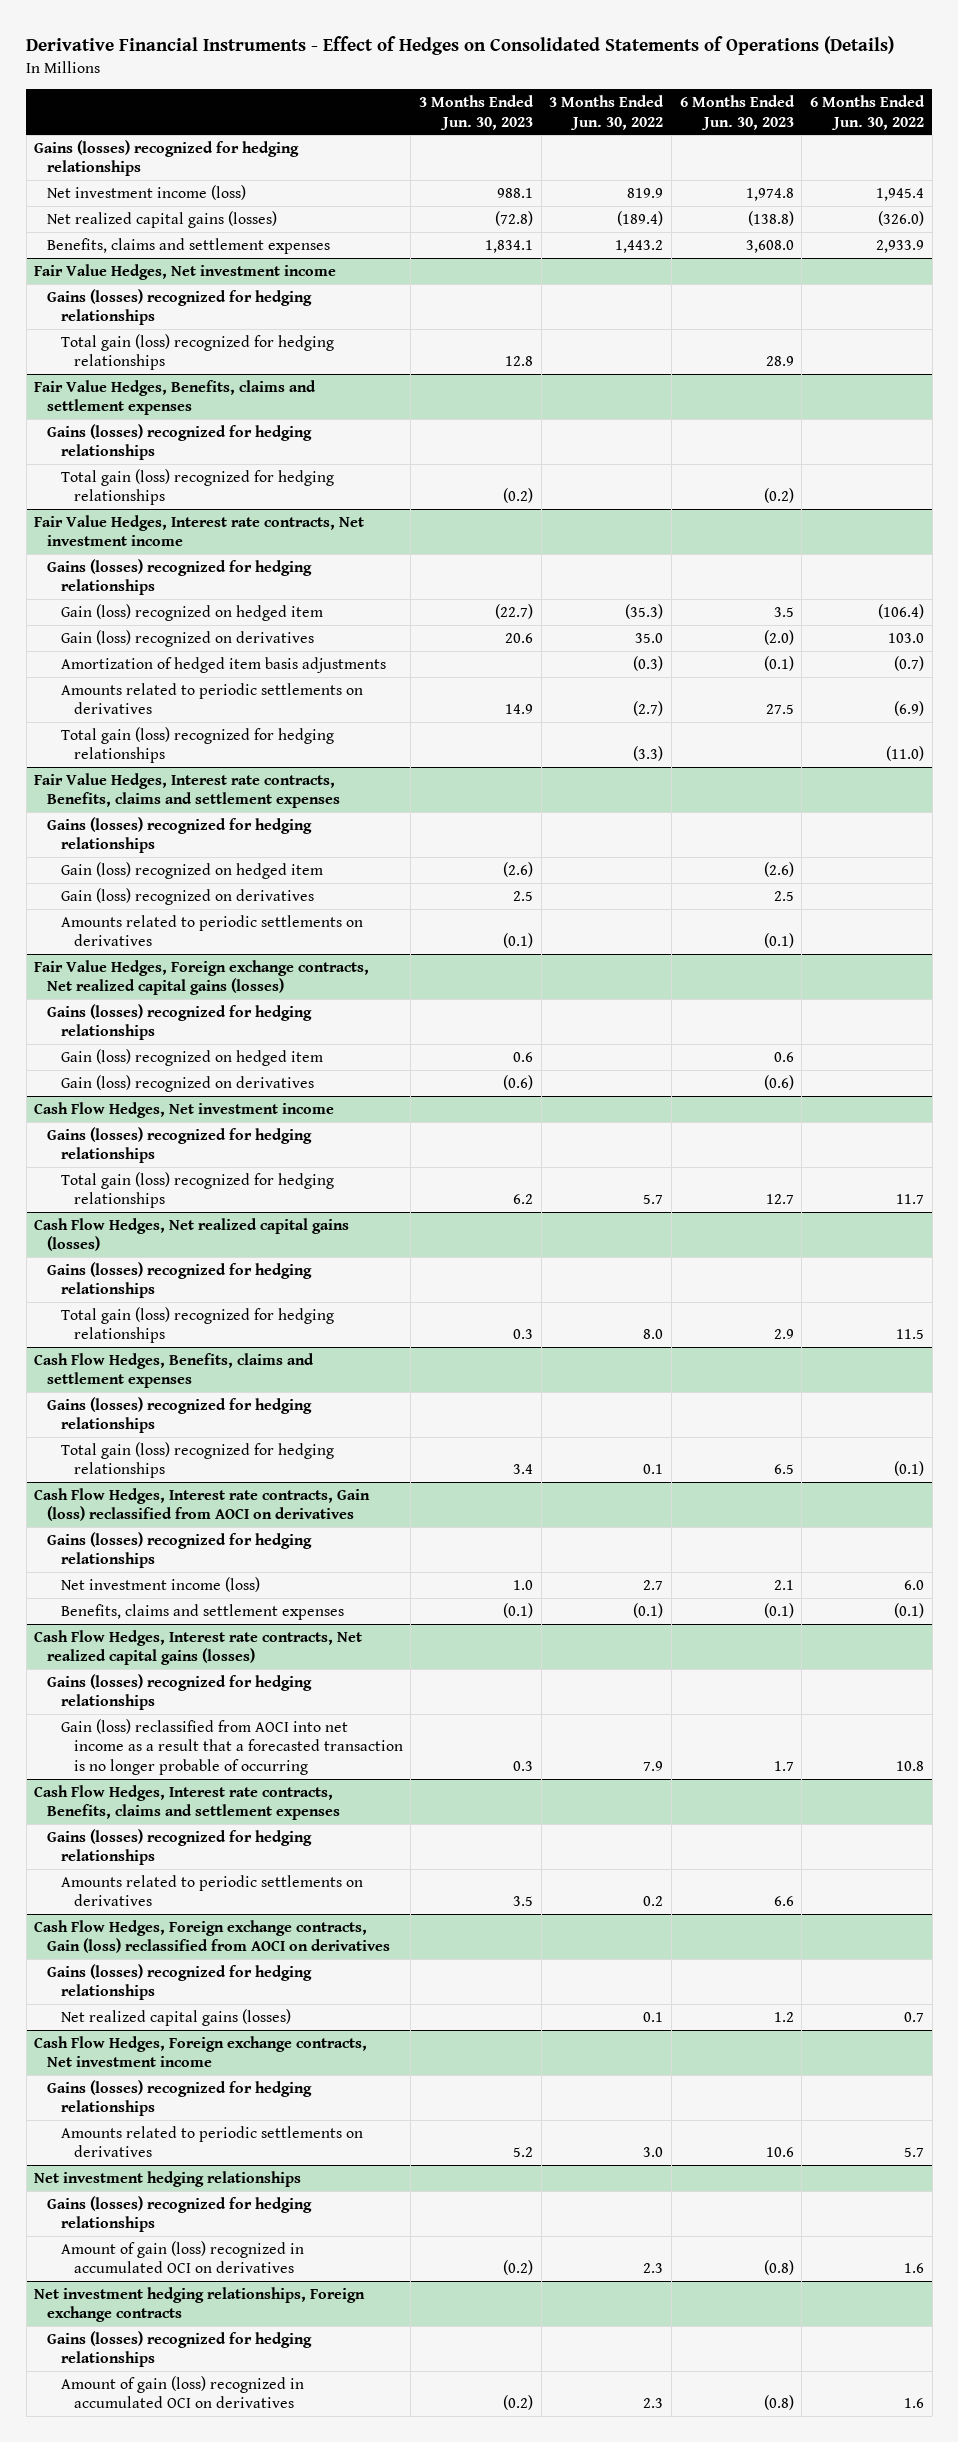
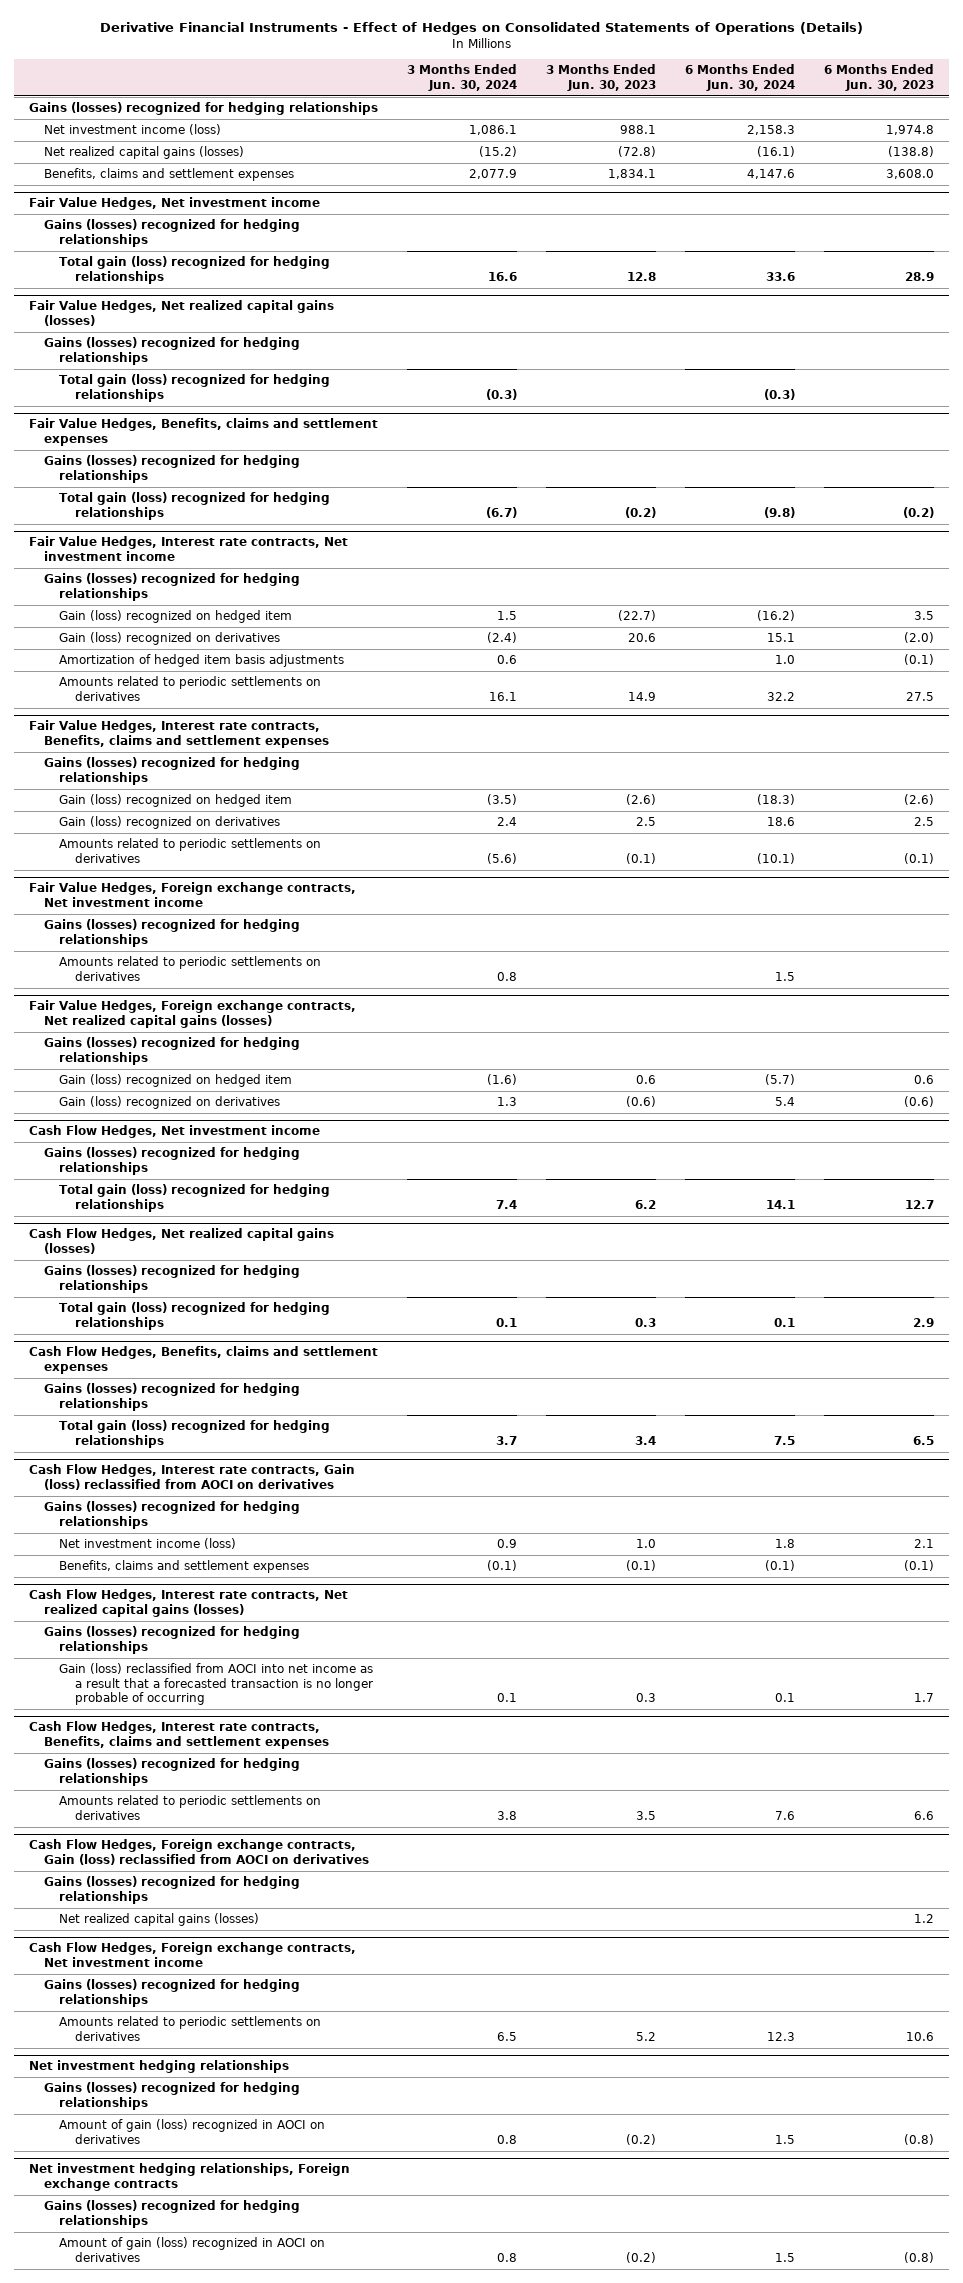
- | 3 Months Ended Jun. 30, 2023 | 3 Months Ended Jun. 30, 2022 | 6 Months Ended Jun. 30, 2023 | 6 Months Ended Jun. 30, 2022
+ | 3 Months Ended Jun. 30, 2024 | 3 Months Ended Jun. 30, 2023 | 6 Months Ended Jun. 30, 2024 | 6 Months Ended Jun. 30, 2023
+ Fair Value Hedges, Net realized capital gains (losses)
+ Gains (losses) recognized for hedging relationships
+ Total gain (loss) recognized for hedging relationships | (0.3) | | (0.3) |
@ Fair Value Hedges, Interest rate contracts, Net investment income
- Total gain (loss) recognized for hedging relationships | | (3.3) | | (11.0)
+ Fair Value Hedges, Foreign exchange contracts, Net investment income
+ Gains (losses) recognized for hedging relationships
+ Amounts related to periodic settlements on derivatives | 0.8 | | 1.5 |
@ Net investment hedging relationships
- Amount of gain (loss) recognized in accumulated OCI on derivatives | (0.2) | 2.3 | (0.8) | 1.6
+ Amount of gain (loss) recognized in AOCI on derivatives | 0.8 | (0.2) | 1.5 | (0.8)
@ Net investment hedging relationships, Foreign exchange contracts
- Amount of gain (loss) recognized in accumulated OCI on derivatives | (0.2) | 2.3 | (0.8) | 1.6
+ Amount of gain (loss) recognized in AOCI on derivatives | 0.8 | (0.2) | 1.5 | (0.8)

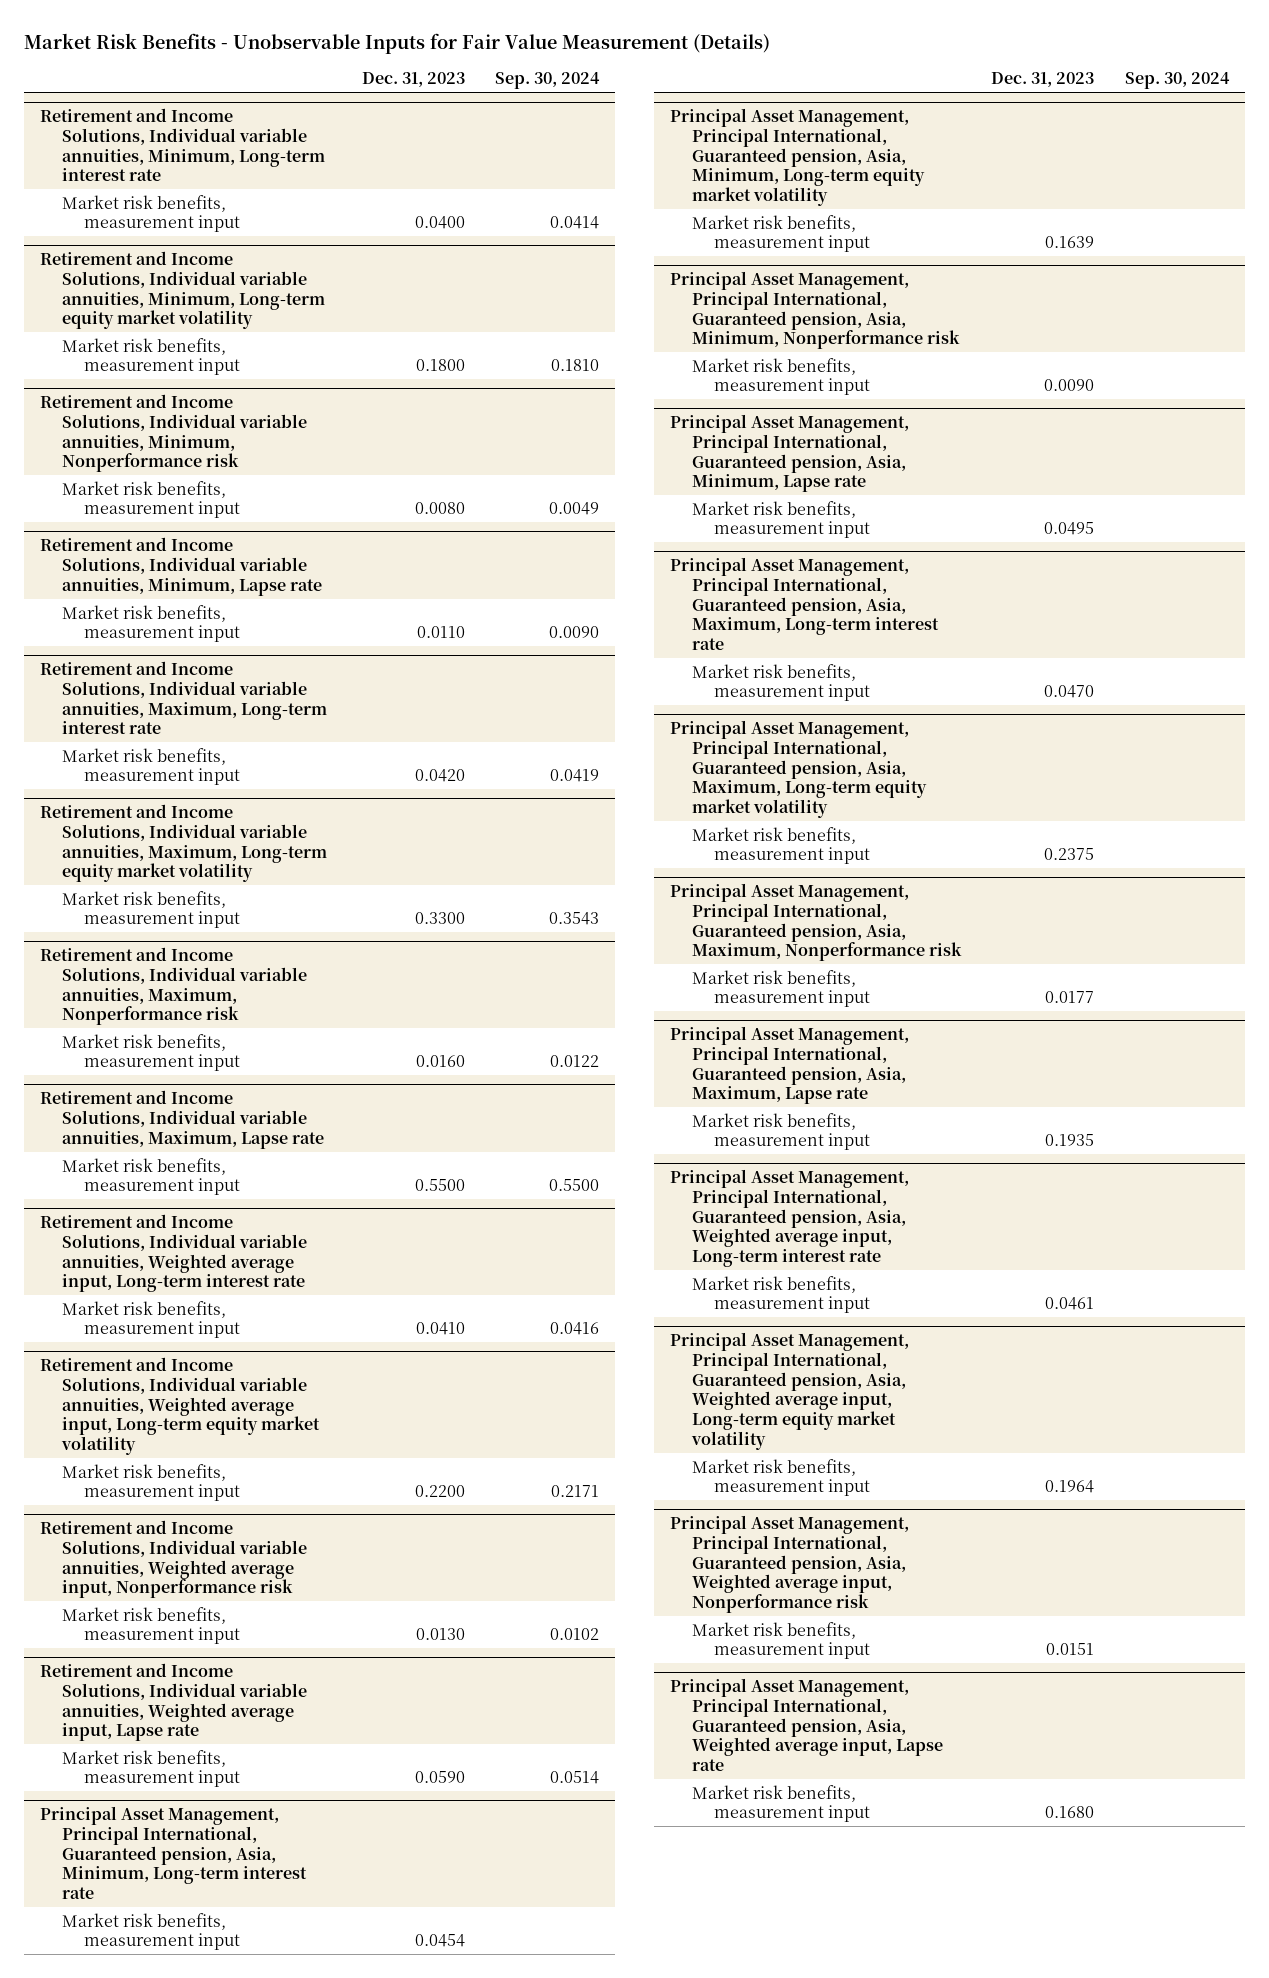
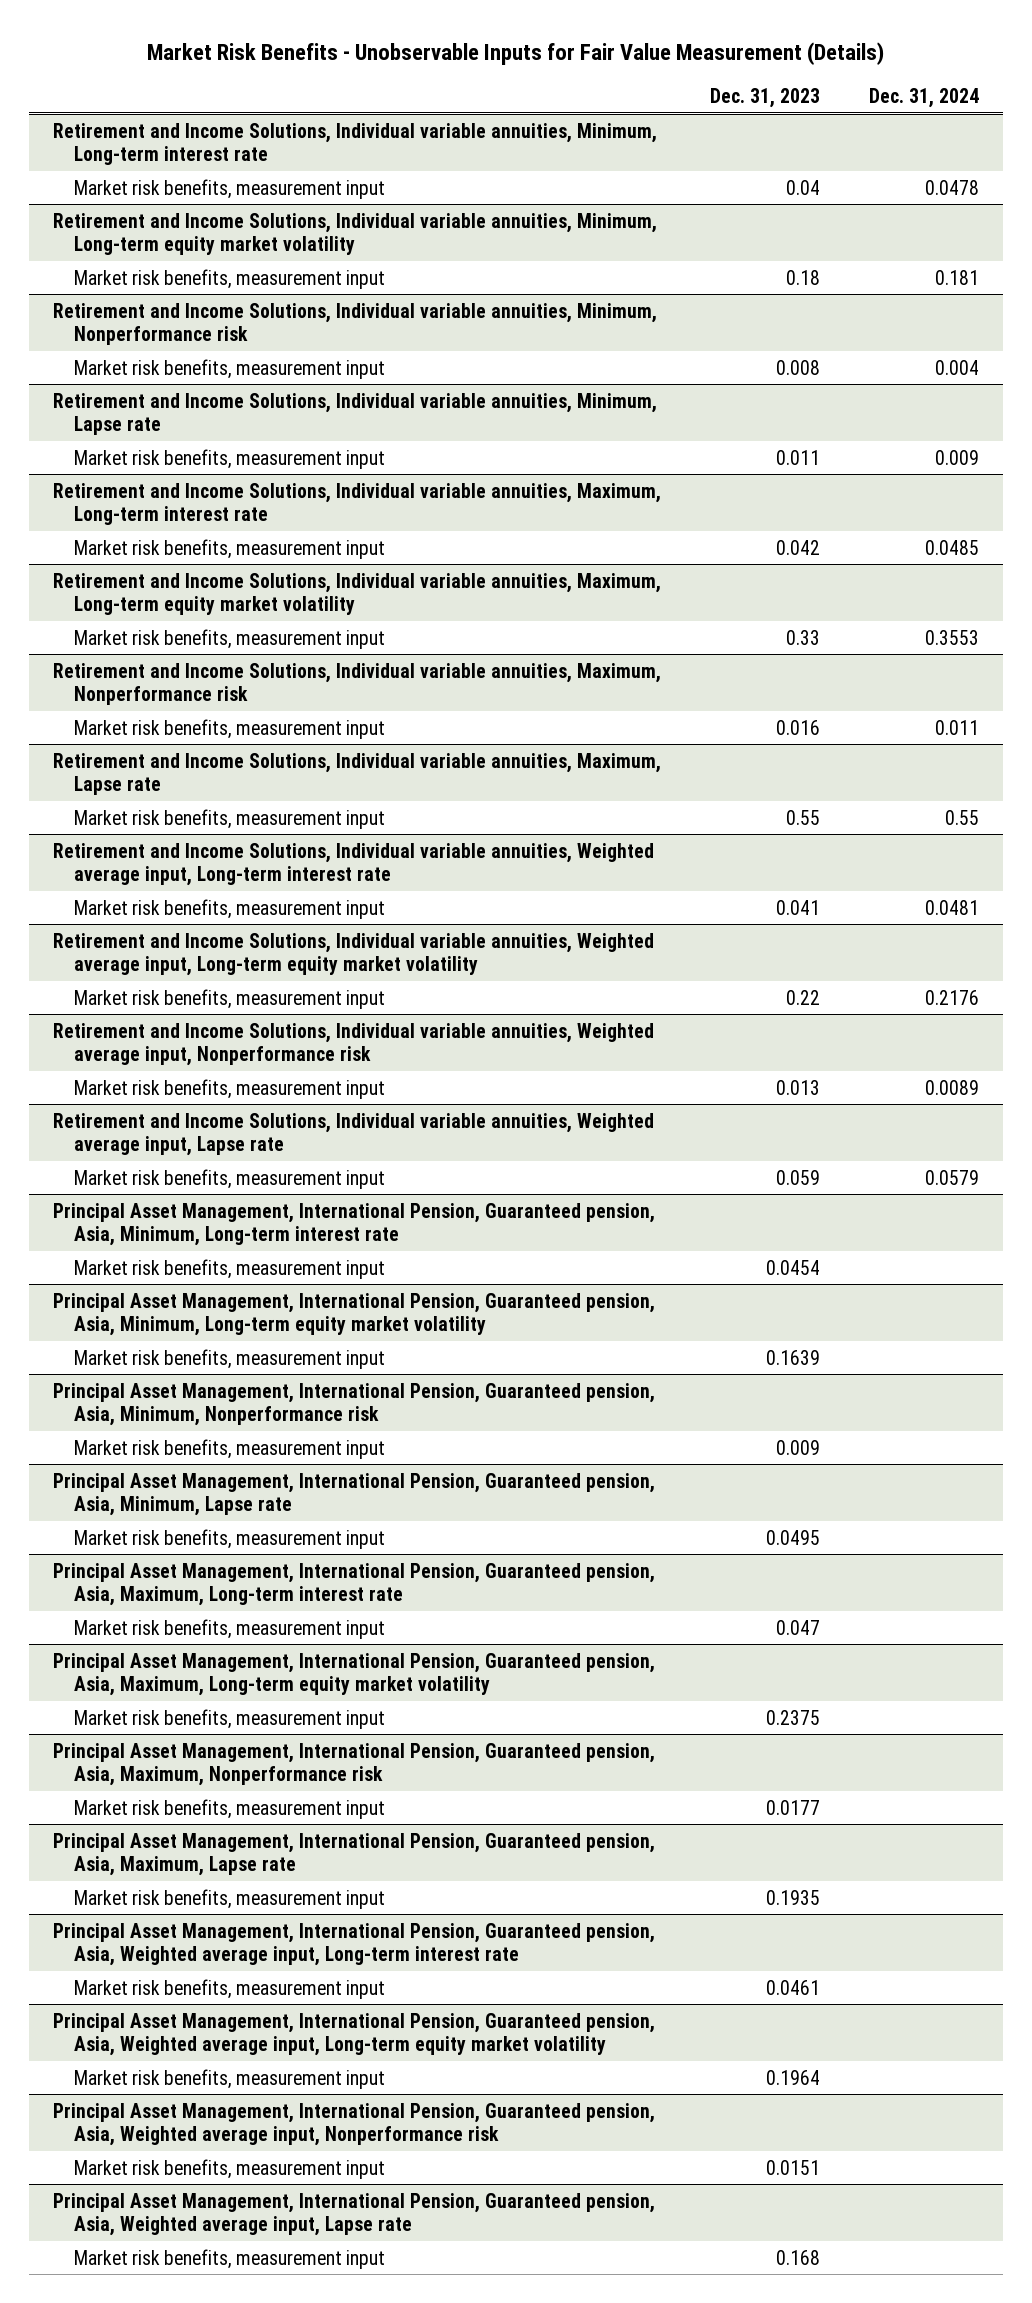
- | Dec. 31, 2023 | Sep. 30, 2024
+ | Dec. 31, 2023 | Dec. 31, 2024
@ Retirement and Income Solutions, Individual variable annuities, Minimum, Long-term interest rate
- Market risk benefits, measurement input | 0.0400 | 0.0414
+ Market risk benefits, measurement input | 0.04 | 0.0478
@ Retirement and Income Solutions, Individual variable annuities, Minimum, Long-term equity market volatility
- Market risk benefits, measurement input | 0.1800 | 0.1810
+ Market risk benefits, measurement input | 0.18 | 0.181
@ Retirement and Income Solutions, Individual variable annuities, Minimum, Nonperformance risk
- Market risk benefits, measurement input | 0.0080 | 0.0049
+ Market risk benefits, measurement input | 0.008 | 0.004
@ Retirement and Income Solutions, Individual variable annuities, Minimum, Lapse rate
- Market risk benefits, measurement input | 0.0110 | 0.0090
+ Market risk benefits, measurement input | 0.011 | 0.009
@ Retirement and Income Solutions, Individual variable annuities, Maximum, Long-term interest rate
- Market risk benefits, measurement input | 0.0420 | 0.0419
+ Market risk benefits, measurement input | 0.042 | 0.0485
@ Retirement and Income Solutions, Individual variable annuities, Maximum, Long-term equity market volatility
- Market risk benefits, measurement input | 0.3300 | 0.3543
+ Market risk benefits, measurement input | 0.33 | 0.3553
@ Retirement and Income Solutions, Individual variable annuities, Maximum, Nonperformance risk
- Market risk benefits, measurement input | 0.0160 | 0.0122
+ Market risk benefits, measurement input | 0.016 | 0.011
@ Retirement and Income Solutions, Individual variable annuities, Maximum, Lapse rate
- Market risk benefits, measurement input | 0.5500 | 0.5500
+ Market risk benefits, measurement input | 0.55 | 0.55
@ Retirement and Income Solutions, Individual variable annuities, Weighted average input, Long-term interest rate
- Market risk benefits, measurement input | 0.0410 | 0.0416
+ Market risk benefits, measurement input | 0.041 | 0.0481
@ Retirement and Income Solutions, Individual variable annuities, Weighted average input, Long-term equity market volatility
- Market risk benefits, measurement input | 0.2200 | 0.2171
+ Market risk benefits, measurement input | 0.22 | 0.2176
@ Retirement and Income Solutions, Individual variable annuities, Weighted average input, Nonperformance risk
- Market risk benefits, measurement input | 0.0130 | 0.0102
+ Market risk benefits, measurement input | 0.013 | 0.0089
@ Retirement and Income Solutions, Individual variable annuities, Weighted average input, Lapse rate
- Market risk benefits, measurement input | 0.0590 | 0.0514
- Principal Asset Management, Principal International, Guaranteed pension, Asia, Minimum, Long-term interest rate
@ Retirement and Income Solutions, Individual variable annuities, Weighted average input, Lapse rate
+ Market risk benefits, measurement input | 0.059 | 0.0579
+ Principal Asset Management, International Pension, Guaranteed pension, Asia, Minimum, Long-term interest rate
- Principal Asset Management, Principal International, Guaranteed pension, Asia, Minimum, Long-term equity market volatility
+ Principal Asset Management, International Pension, Guaranteed pension, Asia, Minimum, Long-term equity market volatility
- Principal Asset Management, Principal International, Guaranteed pension, Asia, Minimum, Nonperformance risk
- Market risk benefits, measurement input | 0.0090 |
- Principal Asset Management, Principal International, Guaranteed pension, Asia, Minimum, Lapse rate
+ Principal Asset Management, International Pension, Guaranteed pension, Asia, Minimum, Nonperformance risk
+ Market risk benefits, measurement input | 0.009 |
+ Principal Asset Management, International Pension, Guaranteed pension, Asia, Minimum, Lapse rate
- Principal Asset Management, Principal International, Guaranteed pension, Asia, Maximum, Long-term interest rate
- Market risk benefits, measurement input | 0.0470 |
- Principal Asset Management, Principal International, Guaranteed pension, Asia, Maximum, Long-term equity market volatility
+ Principal Asset Management, International Pension, Guaranteed pension, Asia, Maximum, Long-term interest rate
+ Market risk benefits, measurement input | 0.047 |
+ Principal Asset Management, International Pension, Guaranteed pension, Asia, Maximum, Long-term equity market volatility
- Principal Asset Management, Principal International, Guaranteed pension, Asia, Maximum, Nonperformance risk
+ Principal Asset Management, International Pension, Guaranteed pension, Asia, Maximum, Nonperformance risk
- Principal Asset Management, Principal International, Guaranteed pension, Asia, Maximum, Lapse rate
+ Principal Asset Management, International Pension, Guaranteed pension, Asia, Maximum, Lapse rate
- Principal Asset Management, Principal International, Guaranteed pension, Asia, Weighted average input, Long-term interest rate
+ Principal Asset Management, International Pension, Guaranteed pension, Asia, Weighted average input, Long-term interest rate
- Principal Asset Management, Principal International, Guaranteed pension, Asia, Weighted average input, Long-term equity market volatility
+ Principal Asset Management, International Pension, Guaranteed pension, Asia, Weighted average input, Long-term equity market volatility
- Principal Asset Management, Principal International, Guaranteed pension, Asia, Weighted average input, Nonperformance risk
+ Principal Asset Management, International Pension, Guaranteed pension, Asia, Weighted average input, Nonperformance risk
- Principal Asset Management, Principal International, Guaranteed pension, Asia, Weighted average input, Lapse rate
- Market risk benefits, measurement input | 0.1680 |
+ Principal Asset Management, International Pension, Guaranteed pension, Asia, Weighted average input, Lapse rate
+ Market risk benefits, measurement input | 0.168 |

